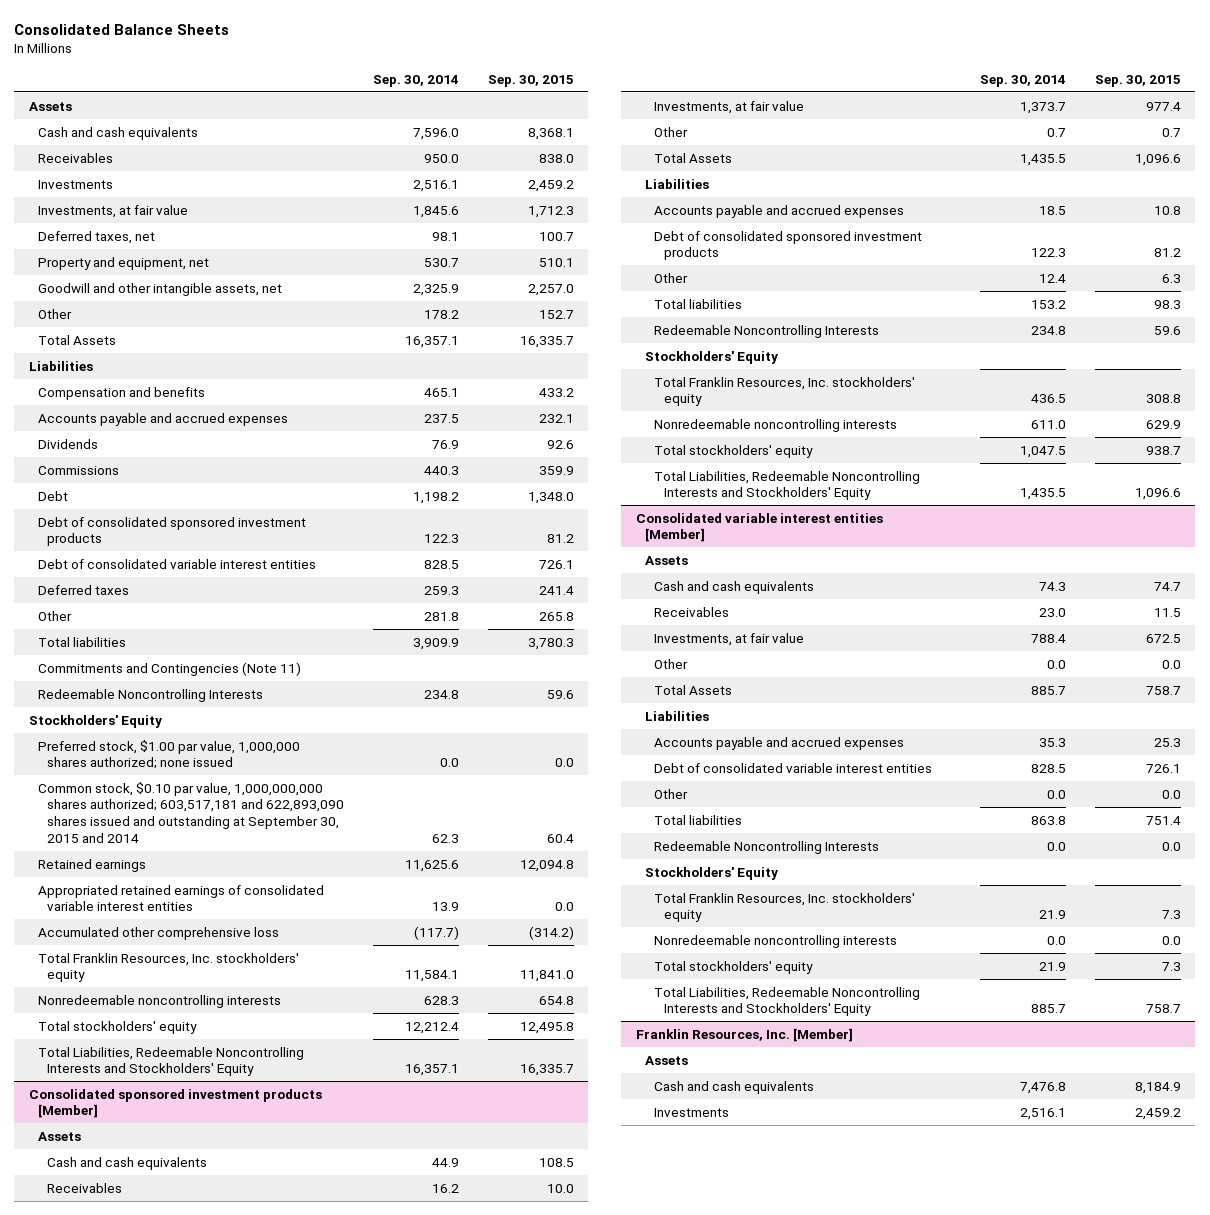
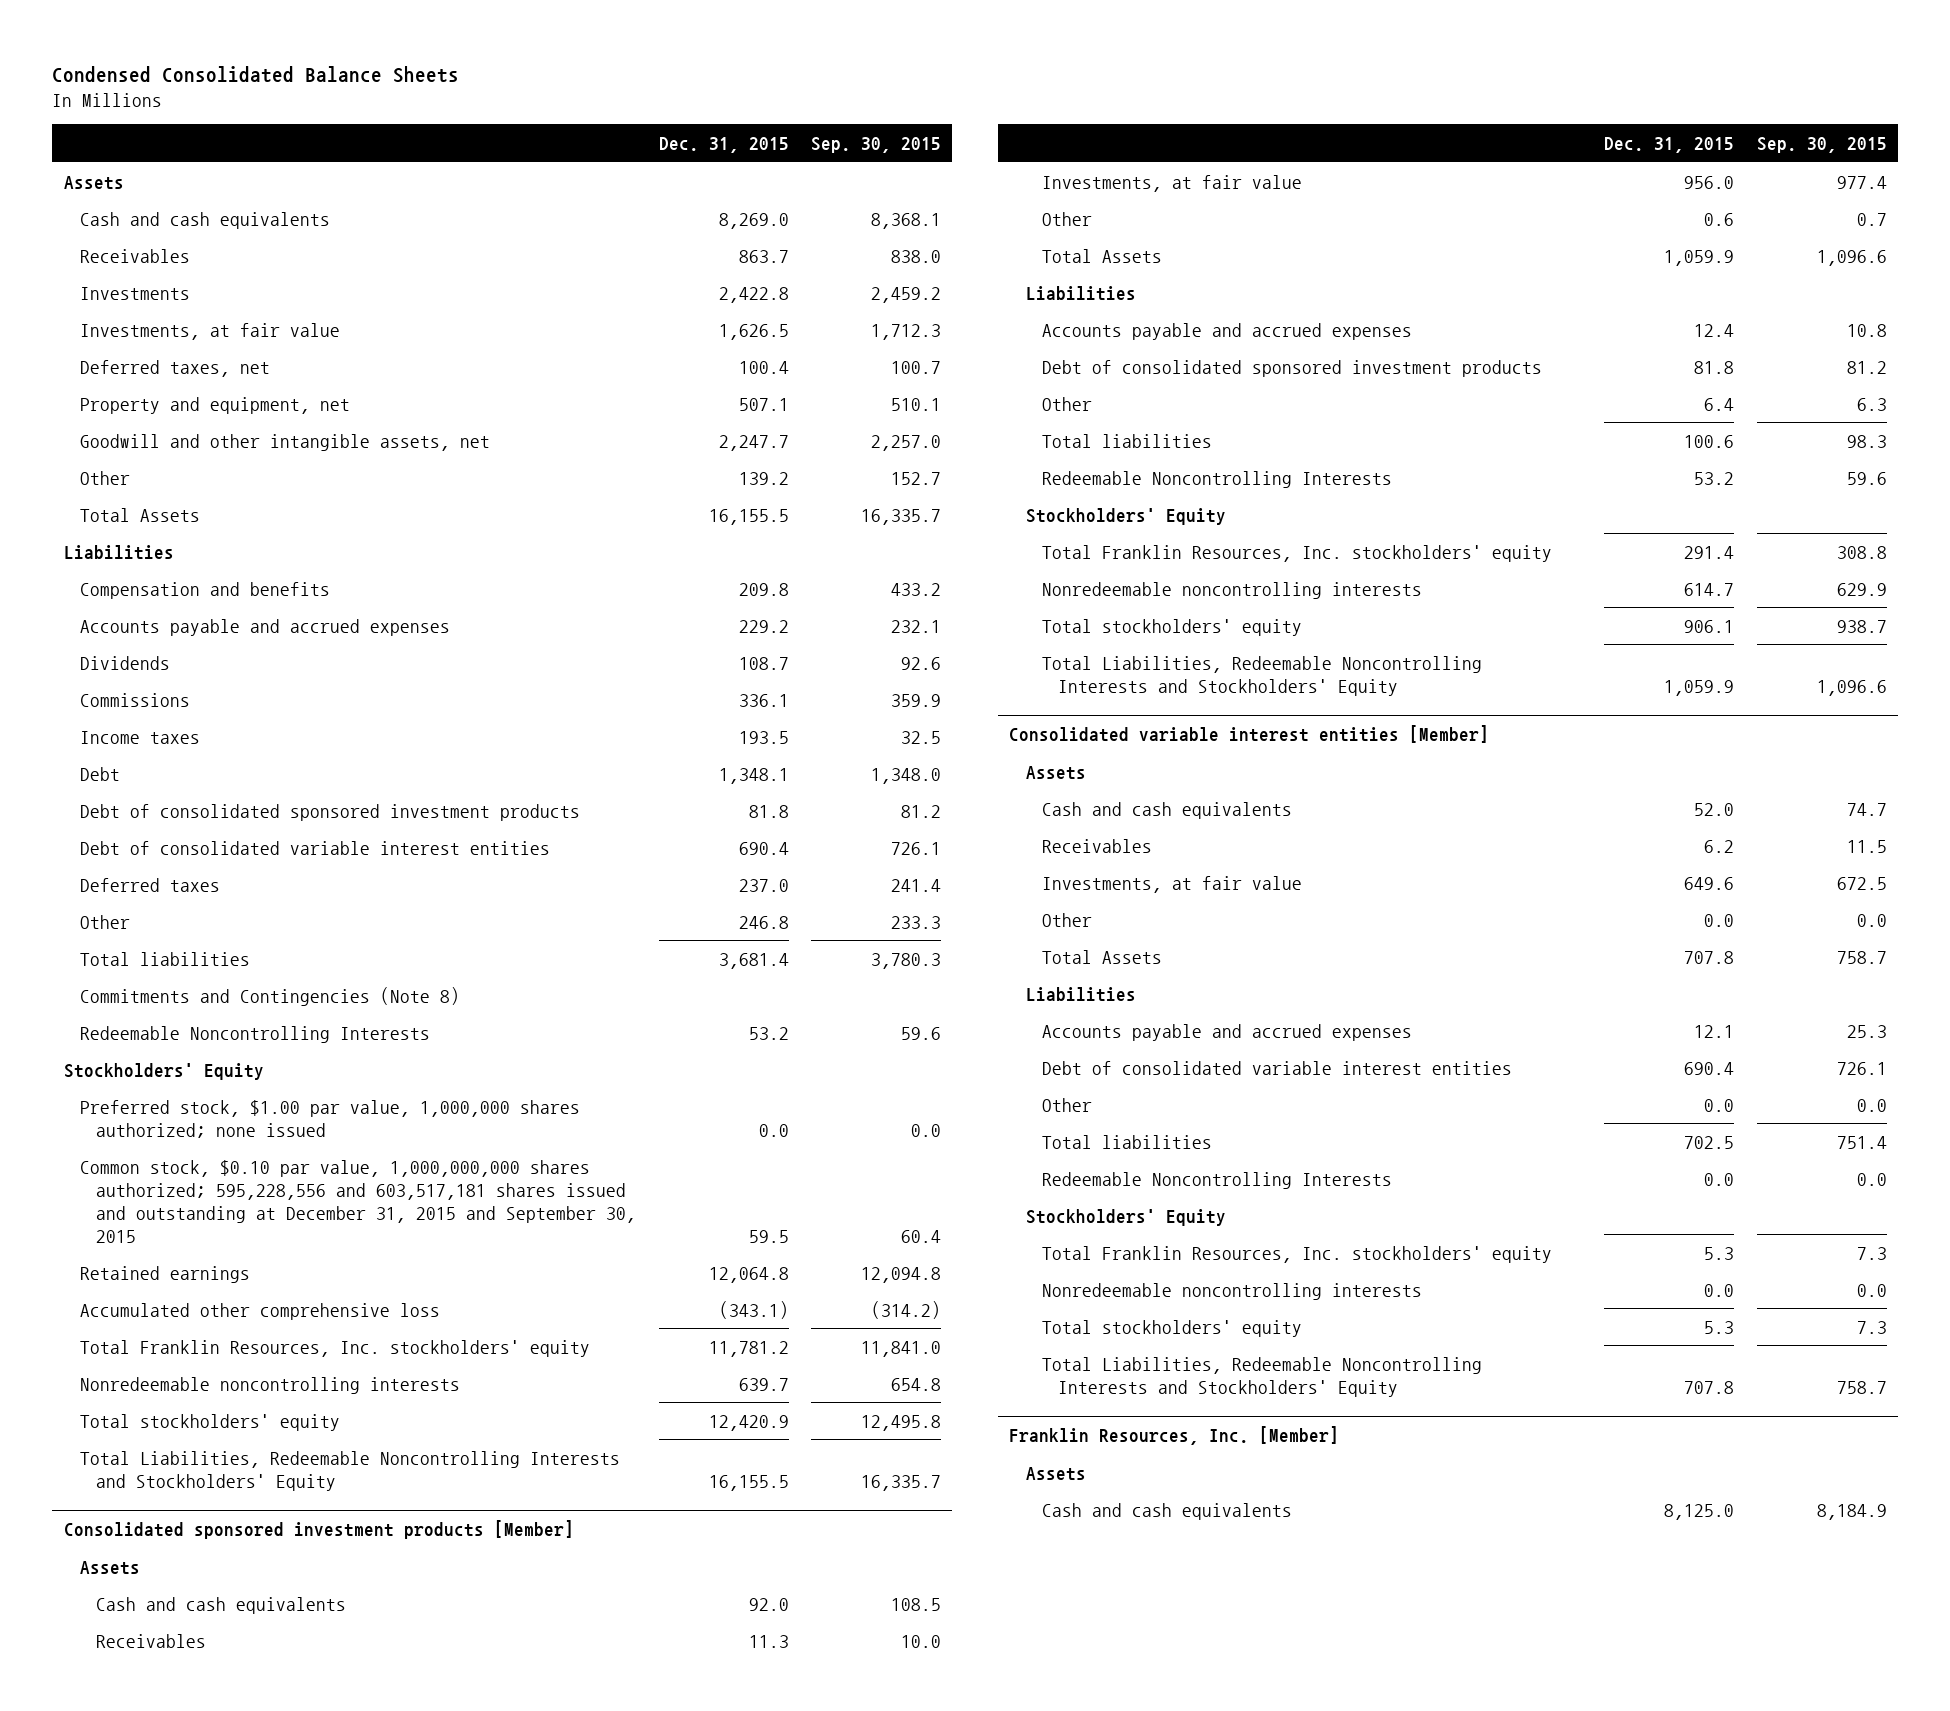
- Consolidated Balance Sheets
+ Condensed Consolidated Balance Sheets
- | Sep. 30, 2014 | Sep. 30, 2015
+ | Dec. 31, 2015 | Sep. 30, 2015
+ Income taxes | 193.5 | 32.5
- Other | 281.8 | 265.8
+ Other | 246.8 | 233.3
- Commitments and Contingencies (Note 11)
+ Commitments and Contingencies (Note 8)
- Common stock, $0.10 par value, 1,000,000,000 shares authorized; 603,517,181 and 622,893,090 shares issued and outstanding at September 30, 2015 and 2014 | 62.3 | 60.4
+ Common stock, $0.10 par value, 1,000,000,000 shares authorized; 595,228,556 and 603,517,181 shares issued and outstanding at December 31, 2015 and September 30, 2015 | 59.5 | 60.4
- Appropriated retained earnings of consolidated variable interest entities | 13.9 | 0.0
@ Franklin Resources, Inc. [Member]
- Investments | 2,516.1 | 2,459.2

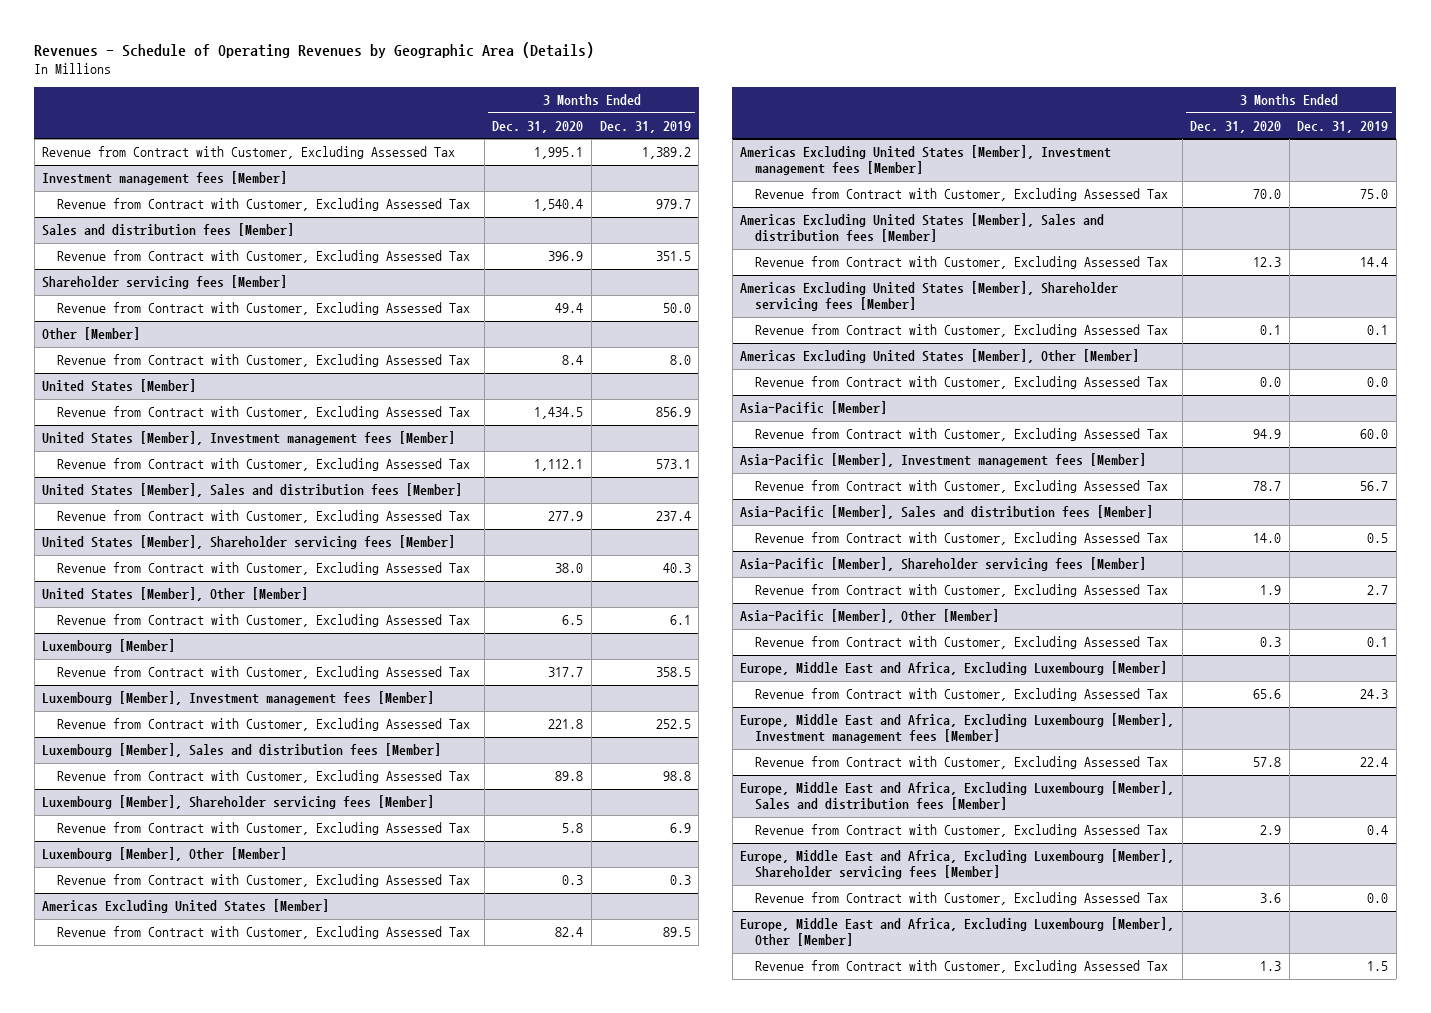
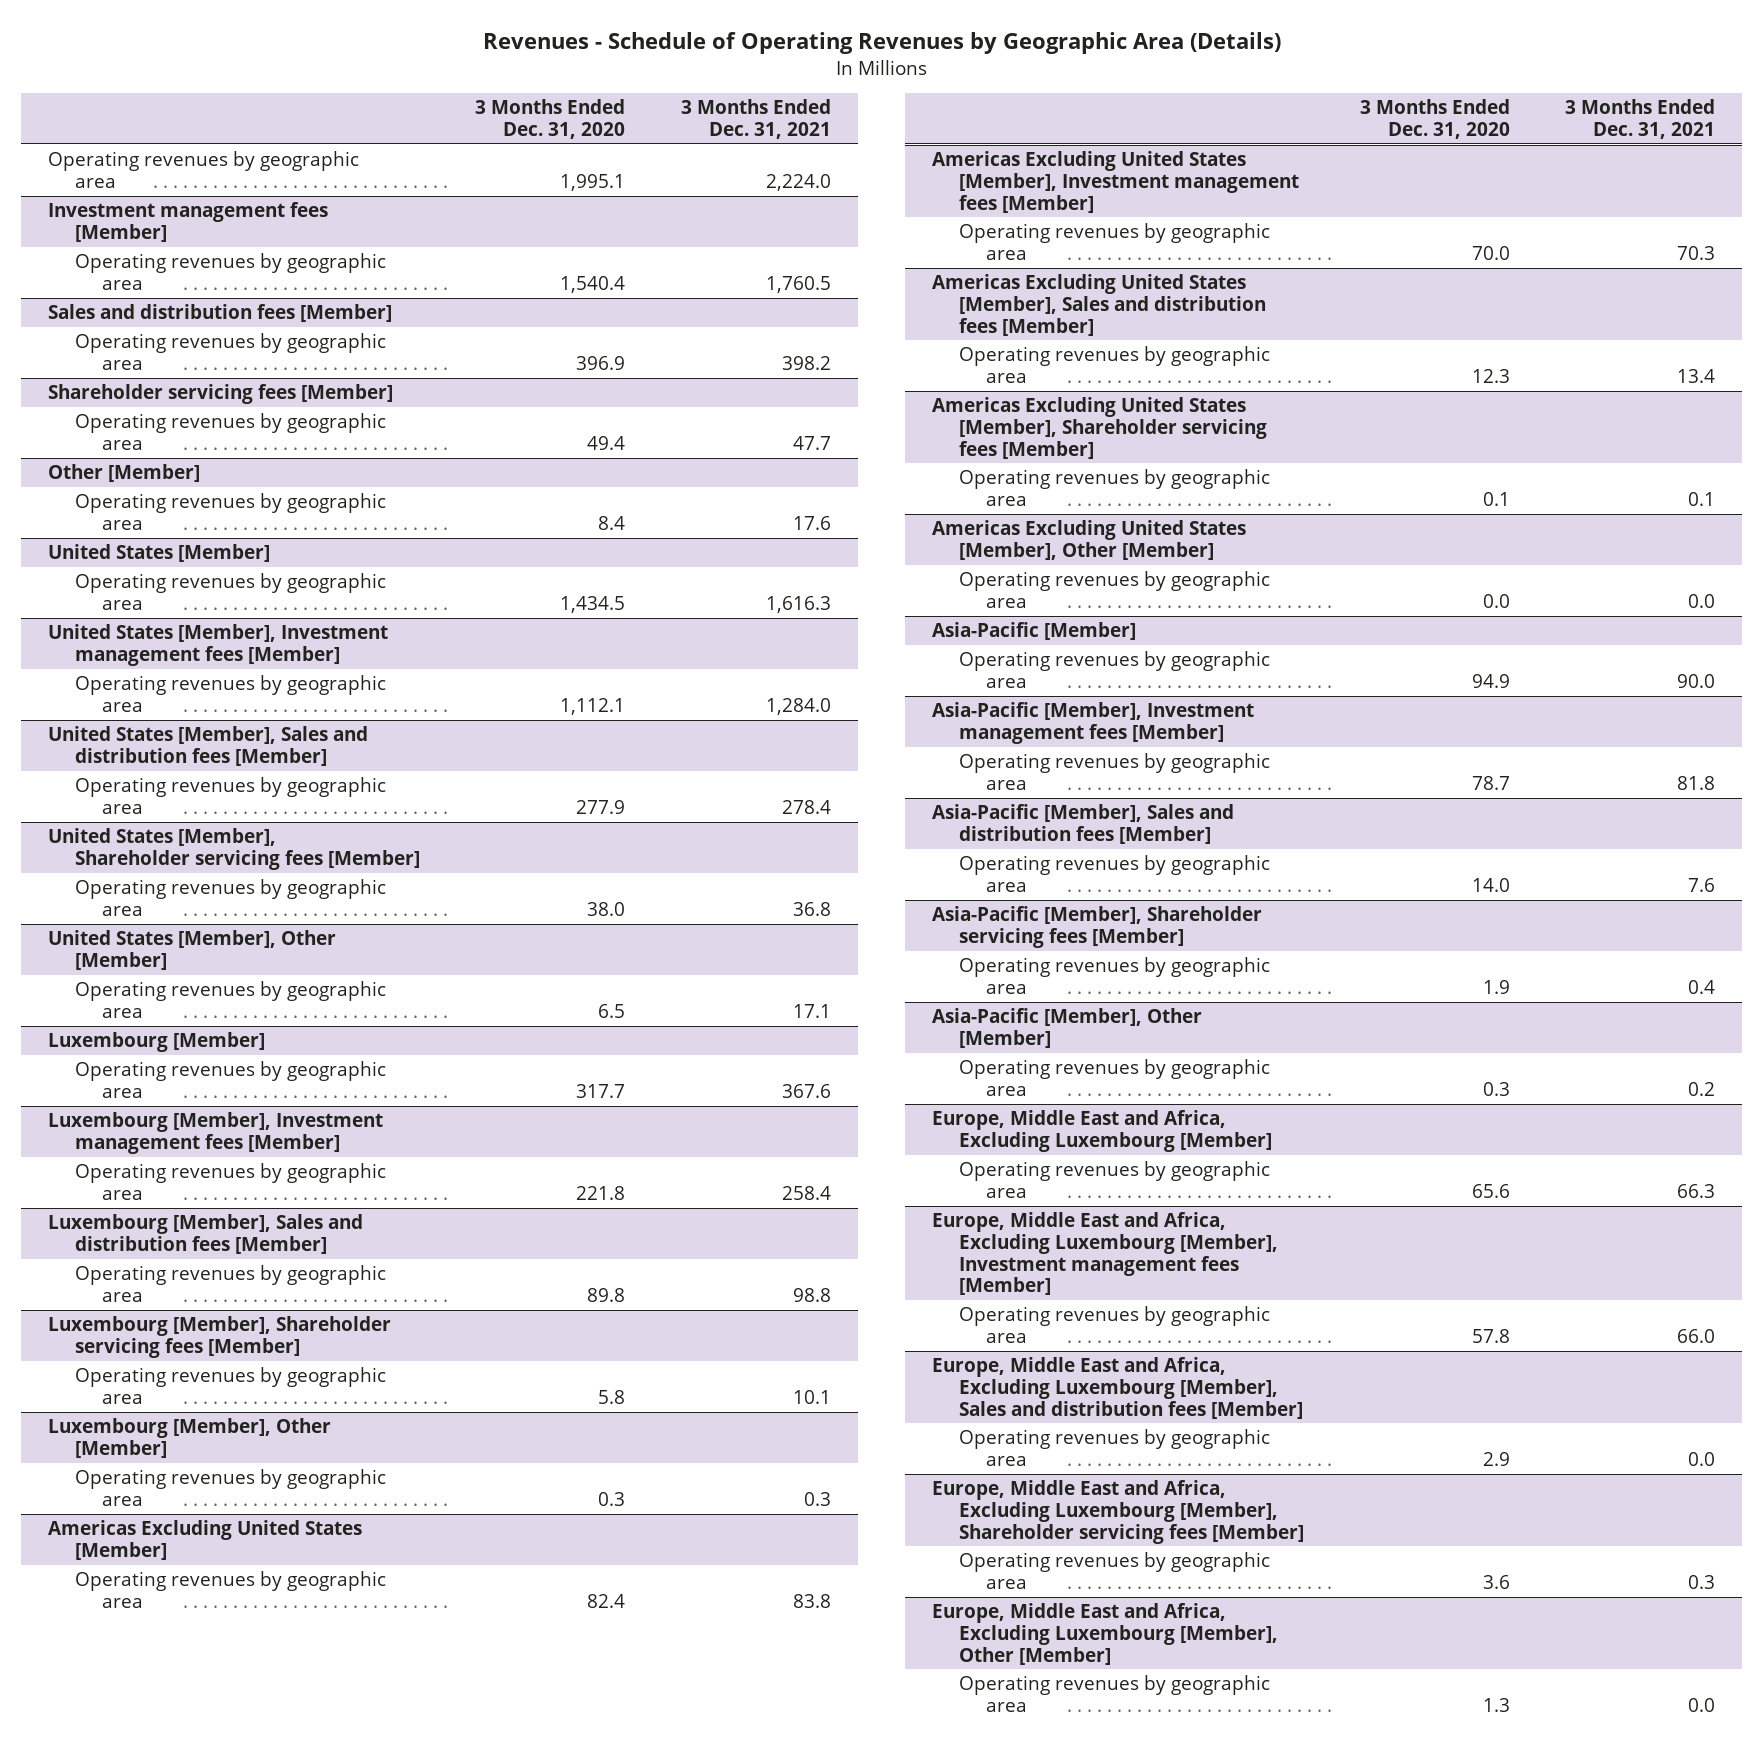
- | 3 Months Ended Dec. 31, 2020 | 3 Months Ended Dec. 31, 2019
+ | 3 Months Ended Dec. 31, 2020 | 3 Months Ended Dec. 31, 2021
- Revenue from Contract with Customer, Excluding Assessed Tax | 1,995.1 | 1,389.2
+ Operating revenues by geographic area | 1,995.1 | 2,224.0
@ Investment management fees [Member]
- Revenue from Contract with Customer, Excluding Assessed Tax | 1,540.4 | 979.7
+ Operating revenues by geographic area | 1,540.4 | 1,760.5
@ Sales and distribution fees [Member]
- Revenue from Contract with Customer, Excluding Assessed Tax | 396.9 | 351.5
+ Operating revenues by geographic area | 396.9 | 398.2
@ Shareholder servicing fees [Member]
- Revenue from Contract with Customer, Excluding Assessed Tax | 49.4 | 50.0
+ Operating revenues by geographic area | 49.4 | 47.7
@ Other [Member]
- Revenue from Contract with Customer, Excluding Assessed Tax | 8.4 | 8.0
+ Operating revenues by geographic area | 8.4 | 17.6
@ United States [Member]
- Revenue from Contract with Customer, Excluding Assessed Tax | 1,434.5 | 856.9
+ Operating revenues by geographic area | 1,434.5 | 1,616.3
@ United States [Member], Investment management fees [Member]
- Revenue from Contract with Customer, Excluding Assessed Tax | 1,112.1 | 573.1
+ Operating revenues by geographic area | 1,112.1 | 1,284.0
@ United States [Member], Sales and distribution fees [Member]
- Revenue from Contract with Customer, Excluding Assessed Tax | 277.9 | 237.4
+ Operating revenues by geographic area | 277.9 | 278.4
@ United States [Member], Shareholder servicing fees [Member]
- Revenue from Contract with Customer, Excluding Assessed Tax | 38.0 | 40.3
+ Operating revenues by geographic area | 38.0 | 36.8
@ United States [Member], Other [Member]
- Revenue from Contract with Customer, Excluding Assessed Tax | 6.5 | 6.1
+ Operating revenues by geographic area | 6.5 | 17.1
@ Luxembourg [Member]
- Revenue from Contract with Customer, Excluding Assessed Tax | 317.7 | 358.5
+ Operating revenues by geographic area | 317.7 | 367.6
@ Luxembourg [Member], Investment management fees [Member]
- Revenue from Contract with Customer, Excluding Assessed Tax | 221.8 | 252.5
+ Operating revenues by geographic area | 221.8 | 258.4
@ Luxembourg [Member], Sales and distribution fees [Member]
- Revenue from Contract with Customer, Excluding Assessed Tax | 89.8 | 98.8
+ Operating revenues by geographic area | 89.8 | 98.8
@ Luxembourg [Member], Shareholder servicing fees [Member]
- Revenue from Contract with Customer, Excluding Assessed Tax | 5.8 | 6.9
+ Operating revenues by geographic area | 5.8 | 10.1
@ Luxembourg [Member], Other [Member]
- Revenue from Contract with Customer, Excluding Assessed Tax | 0.3 | 0.3
+ Operating revenues by geographic area | 0.3 | 0.3
@ Americas Excluding United States [Member]
- Revenue from Contract with Customer, Excluding Assessed Tax | 82.4 | 89.5
+ Operating revenues by geographic area | 82.4 | 83.8
@ Americas Excluding United States [Member], Investment management fees [Member]
- Revenue from Contract with Customer, Excluding Assessed Tax | 70.0 | 75.0
+ Operating revenues by geographic area | 70.0 | 70.3
@ Americas Excluding United States [Member], Sales and distribution fees [Member]
- Revenue from Contract with Customer, Excluding Assessed Tax | 12.3 | 14.4
+ Operating revenues by geographic area | 12.3 | 13.4
@ Americas Excluding United States [Member], Shareholder servicing fees [Member]
- Revenue from Contract with Customer, Excluding Assessed Tax | 0.1 | 0.1
+ Operating revenues by geographic area | 0.1 | 0.1
@ Americas Excluding United States [Member], Other [Member]
- Revenue from Contract with Customer, Excluding Assessed Tax | 0.0 | 0.0
+ Operating revenues by geographic area | 0.0 | 0.0
@ Asia-Pacific [Member]
- Revenue from Contract with Customer, Excluding Assessed Tax | 94.9 | 60.0
+ Operating revenues by geographic area | 94.9 | 90.0
@ Asia-Pacific [Member], Investment management fees [Member]
- Revenue from Contract with Customer, Excluding Assessed Tax | 78.7 | 56.7
+ Operating revenues by geographic area | 78.7 | 81.8
@ Asia-Pacific [Member], Sales and distribution fees [Member]
- Revenue from Contract with Customer, Excluding Assessed Tax | 14.0 | 0.5
+ Operating revenues by geographic area | 14.0 | 7.6
@ Asia-Pacific [Member], Shareholder servicing fees [Member]
- Revenue from Contract with Customer, Excluding Assessed Tax | 1.9 | 2.7
+ Operating revenues by geographic area | 1.9 | 0.4
@ Asia-Pacific [Member], Other [Member]
- Revenue from Contract with Customer, Excluding Assessed Tax | 0.3 | 0.1
+ Operating revenues by geographic area | 0.3 | 0.2
@ Europe, Middle East and Africa, Excluding Luxembourg [Member]
- Revenue from Contract with Customer, Excluding Assessed Tax | 65.6 | 24.3
+ Operating revenues by geographic area | 65.6 | 66.3
@ Europe, Middle East and Africa, Excluding Luxembourg [Member], Investment management fees [Member]
- Revenue from Contract with Customer, Excluding Assessed Tax | 57.8 | 22.4
+ Operating revenues by geographic area | 57.8 | 66.0
@ Europe, Middle East and Africa, Excluding Luxembourg [Member], Sales and distribution fees [Member]
- Revenue from Contract with Customer, Excluding Assessed Tax | 2.9 | 0.4
+ Operating revenues by geographic area | 2.9 | 0.0
@ Europe, Middle East and Africa, Excluding Luxembourg [Member], Shareholder servicing fees [Member]
- Revenue from Contract with Customer, Excluding Assessed Tax | 3.6 | 0.0
+ Operating revenues by geographic area | 3.6 | 0.3
@ Europe, Middle East and Africa, Excluding Luxembourg [Member], Other [Member]
- Revenue from Contract with Customer, Excluding Assessed Tax | 1.3 | 1.5
+ Operating revenues by geographic area | 1.3 | 0.0

